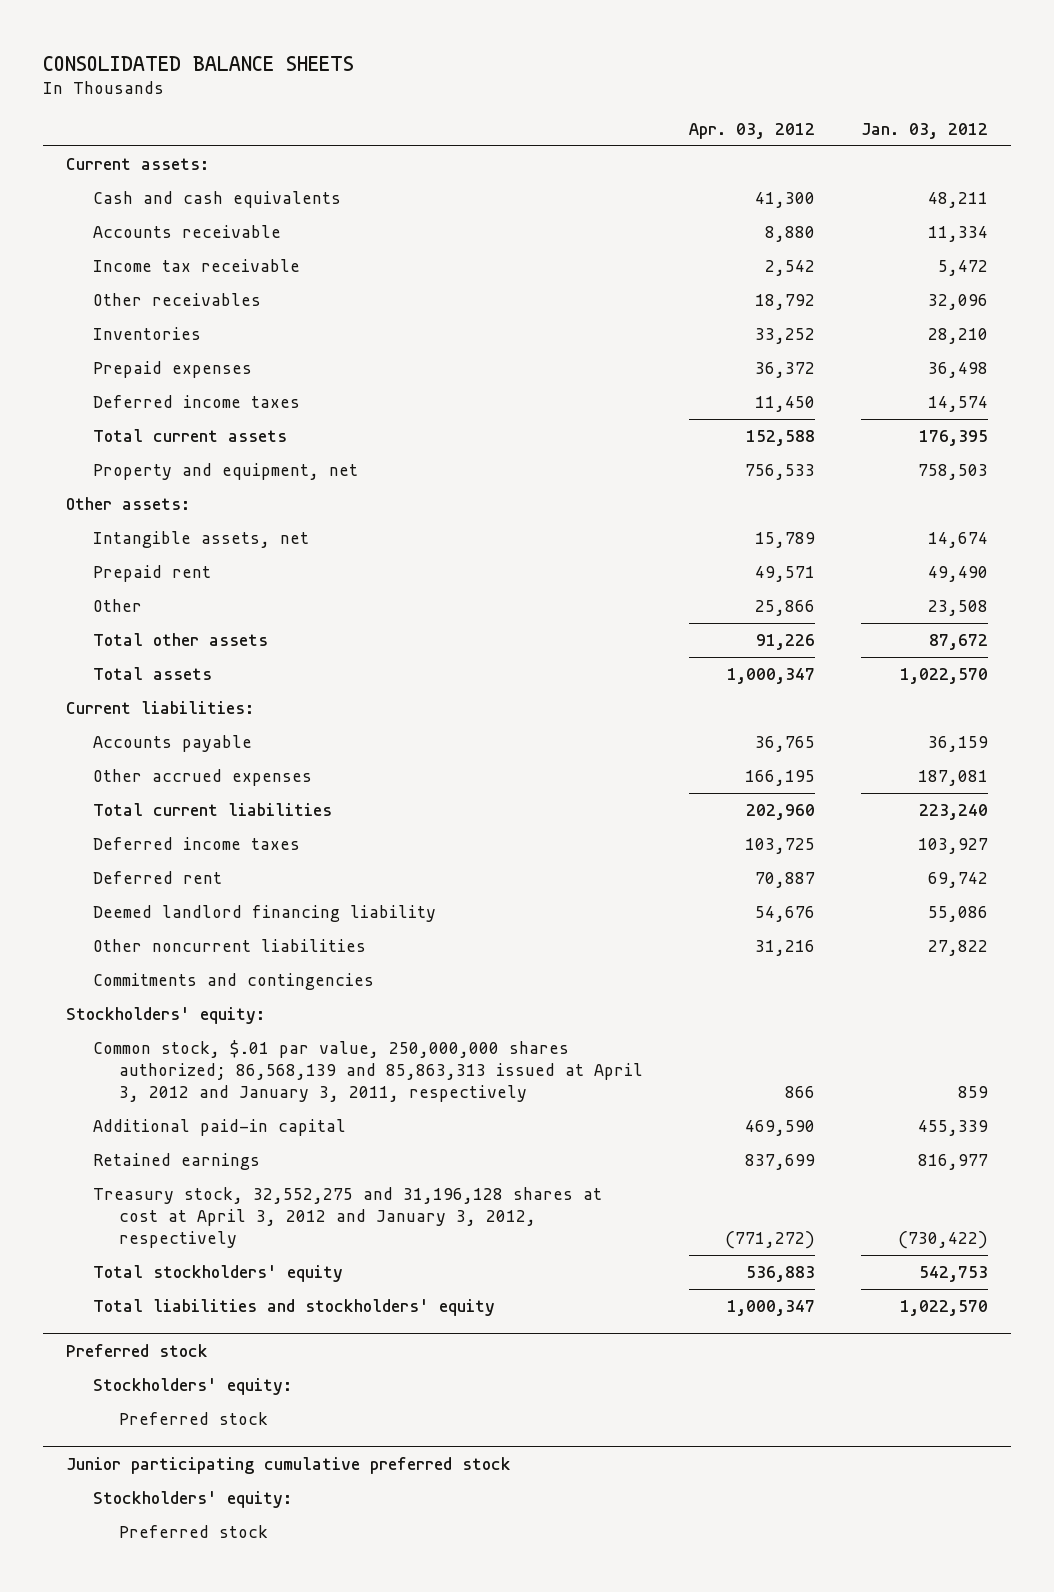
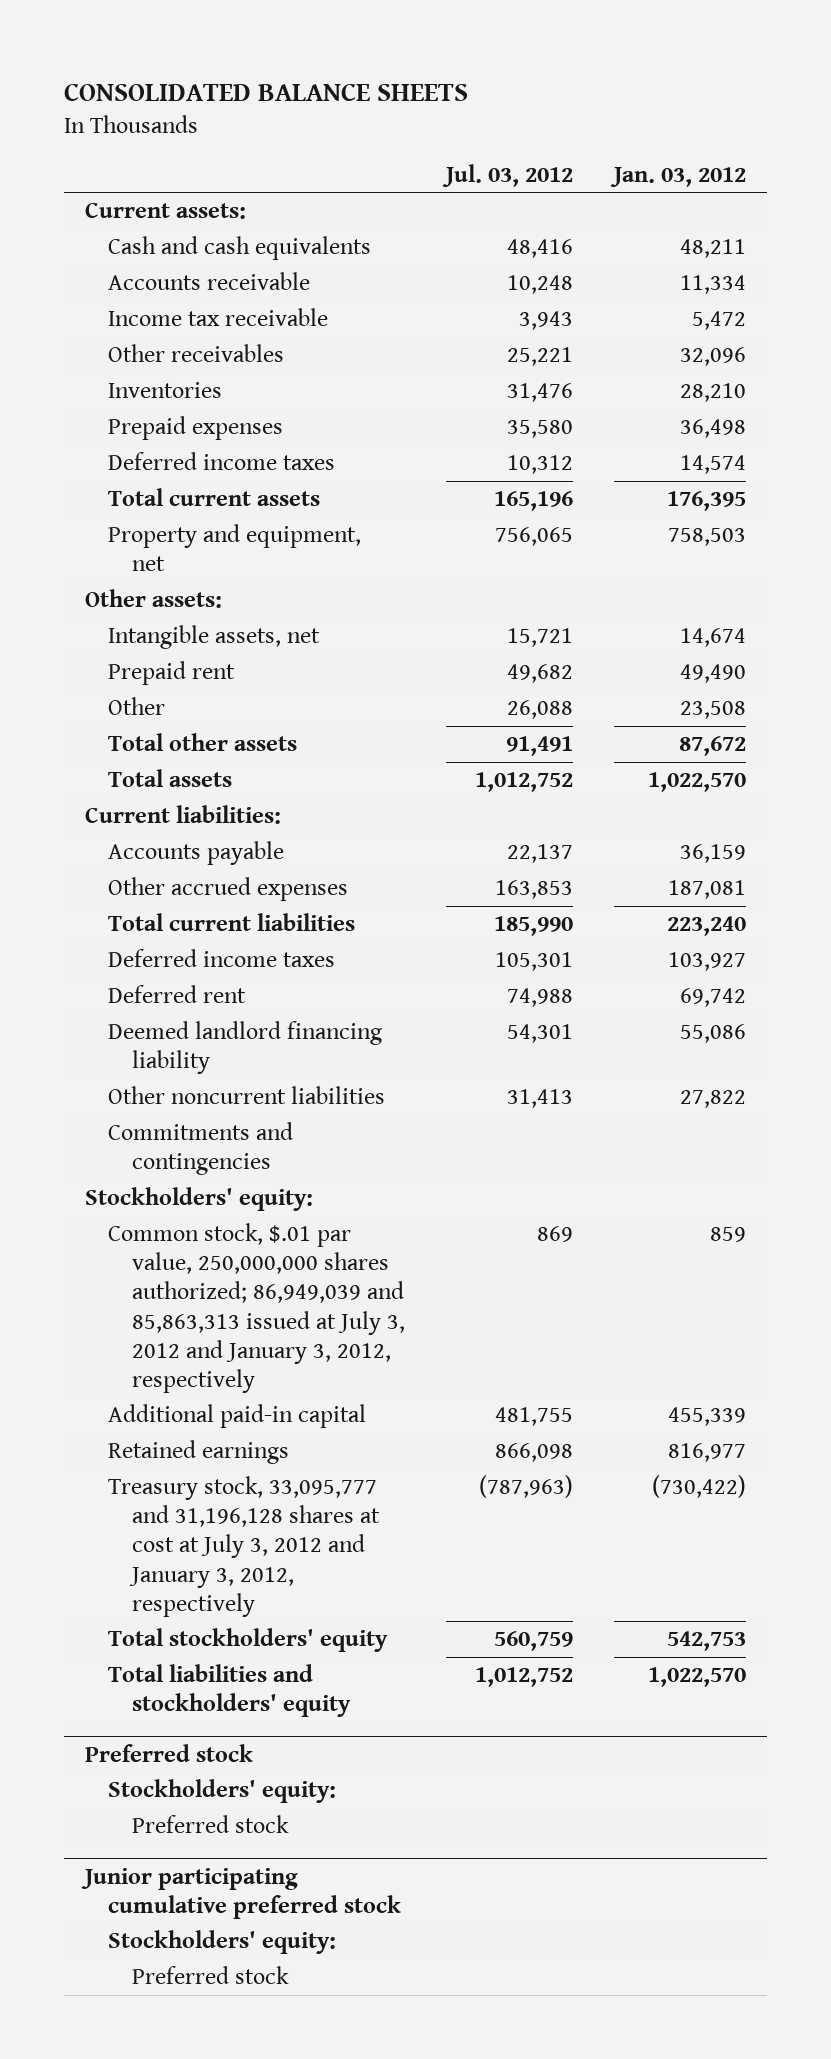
- | Apr. 03, 2012 | Jan. 03, 2012
+ | Jul. 03, 2012 | Jan. 03, 2012
- Common stock, $.01 par value, 250,000,000 shares authorized; 86,568,139 and 85,863,313 issued at April 3, 2012 and January 3, 2011, respectively | 866 | 859
+ Common stock, $.01 par value, 250,000,000 shares authorized; 86,949,039 and 85,863,313 issued at July 3, 2012 and January 3, 2012, respectively | 869 | 859
- Treasury stock, 32,552,275 and 31,196,128 shares at cost at April 3, 2012 and January 3, 2012, respectively | (771,272) | (730,422)
+ Treasury stock, 33,095,777 and 31,196,128 shares at cost at July 3, 2012 and January 3, 2012, respectively | (787,963) | (730,422)

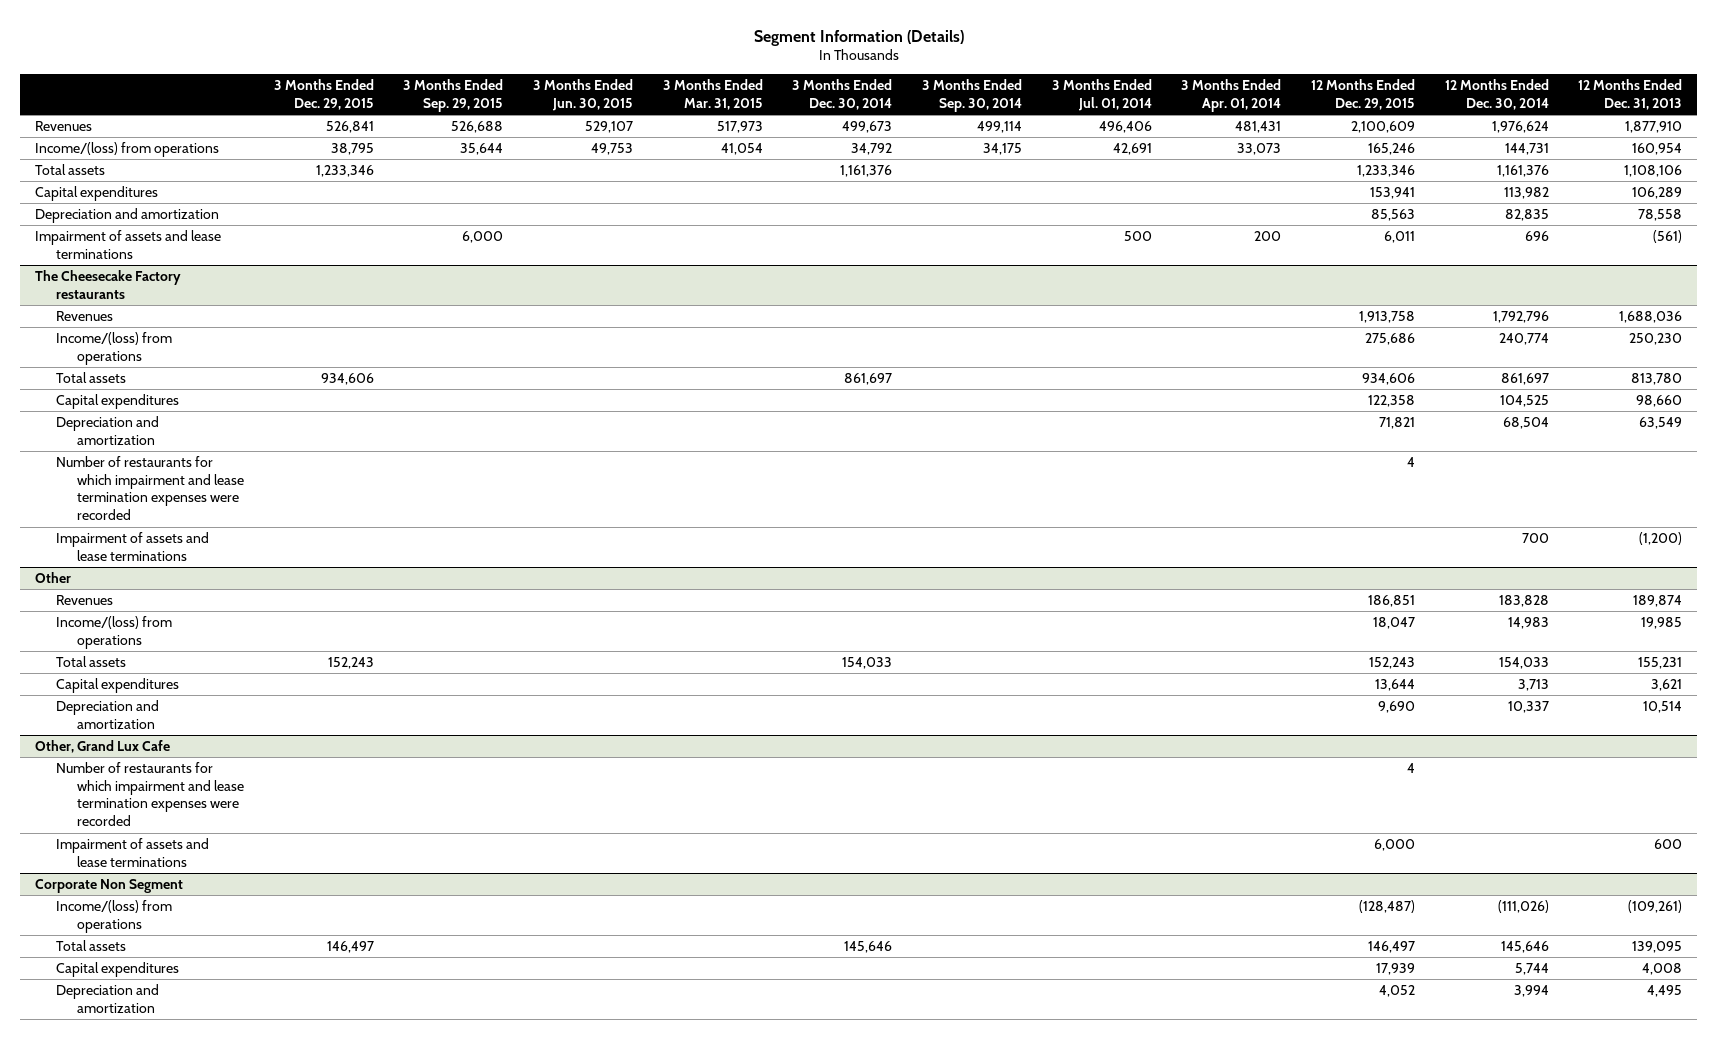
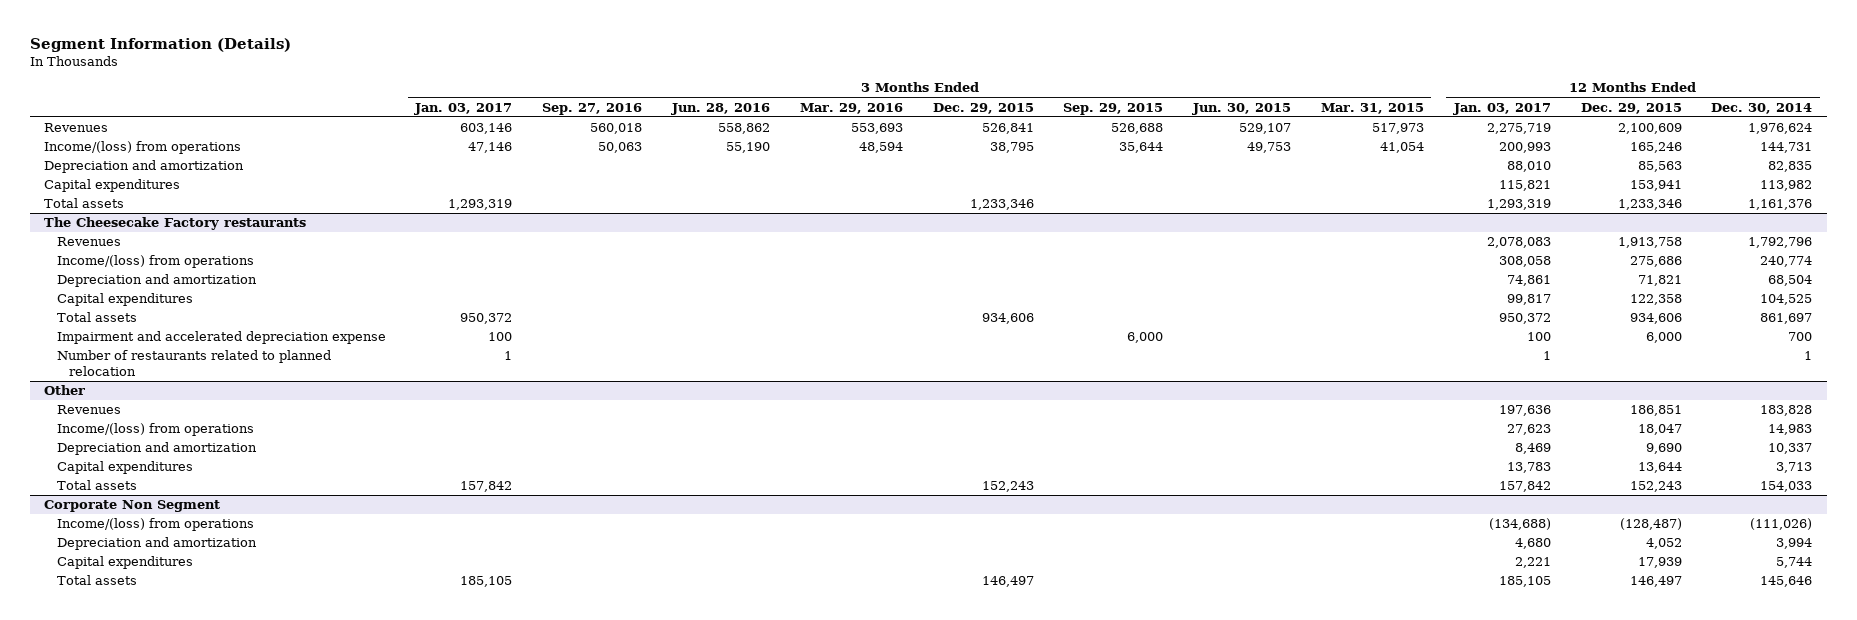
- | 3 Months Ended Dec. 29, 2015 | 3 Months Ended Sep. 29, 2015 | 3 Months Ended Jun. 30, 2015 | 3 Months Ended Mar. 31, 2015 | 3 Months Ended Dec. 30, 2014 | 3 Months Ended Sep. 30, 2014 | 3 Months Ended Jul. 01, 2014 | 3 Months Ended Apr. 01, 2014 | 12 Months Ended Dec. 29, 2015 | 12 Months Ended Dec. 30, 2014 | 12 Months Ended Dec. 31, 2013
+ | 3 Months Ended Jan. 03, 2017 | 3 Months Ended Sep. 27, 2016 | 3 Months Ended Jun. 28, 2016 | 3 Months Ended Mar. 29, 2016 | 3 Months Ended Dec. 29, 2015 | 3 Months Ended Sep. 29, 2015 | 3 Months Ended Jun. 30, 2015 | 3 Months Ended Mar. 31, 2015 | 12 Months Ended Jan. 03, 2017 | 12 Months Ended Dec. 29, 2015 | 12 Months Ended Dec. 30, 2014
- Impairment of assets and lease terminations | | 6,000 | | | | | 500 | 200 | 6,011 | 696 | (561)
moved down: Capital expenditures | | | | | | | | | 115,821 | 153,941 | 113,982
moved down: Total assets | 1,293,319 | | | | 1,233,346 | | | | 1,293,319 | 1,233,346 | 1,161,376
@ The Cheesecake Factory restaurants
- Number of restaurants for which impairment and lease termination expenses were recorded | | | | | | | | | 4 | |
- Impairment of assets and lease terminations | | | | | | | | | | 700 | (1,200)
moved down: Capital expenditures | | | | | | | | | 99,817 | 122,358 | 104,525
moved down: Total assets | 950,372 | | | | 934,606 | | | | 950,372 | 934,606 | 861,697
+ Impairment and accelerated depreciation expense | 100 | | | | | 6,000 | | | 100 | 6,000 | 700
+ Number of restaurants related to planned relocation | 1 | | | | | | | | 1 | | 1
- Other, Grand Lux Cafe
- Number of restaurants for which impairment and lease termination expenses were recorded | | | | | | | | | 4 | |
- Impairment of assets and lease terminations | | | | | | | | | 6,000 | | 600
@ Other
moved down: Capital expenditures | | | | | | | | | 13,783 | 13,644 | 3,713
moved down: Total assets | 157,842 | | | | 152,243 | | | | 157,842 | 152,243 | 154,033
@ Corporate Non Segment
moved down: Capital expenditures | | | | | | | | | 2,221 | 17,939 | 5,744
moved down: Total assets | 185,105 | | | | 146,497 | | | | 185,105 | 146,497 | 145,646

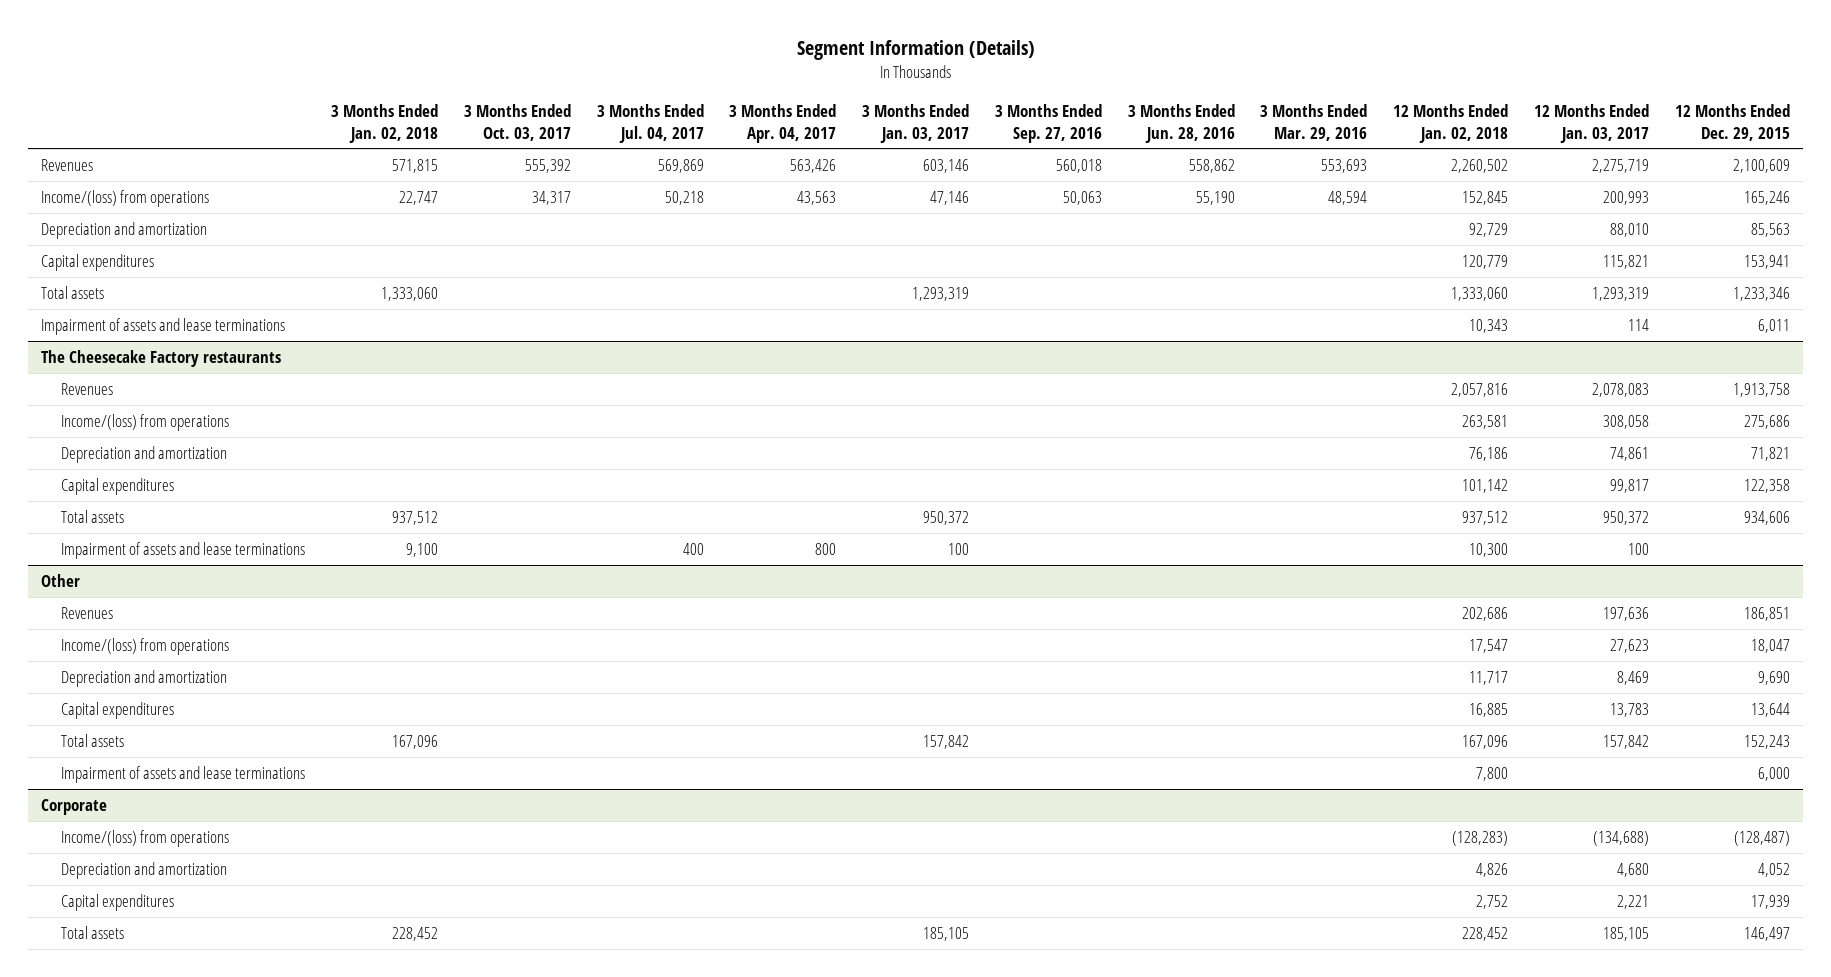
- | 3 Months Ended Jan. 03, 2017 | 3 Months Ended Sep. 27, 2016 | 3 Months Ended Jun. 28, 2016 | 3 Months Ended Mar. 29, 2016 | 3 Months Ended Dec. 29, 2015 | 3 Months Ended Sep. 29, 2015 | 3 Months Ended Jun. 30, 2015 | 3 Months Ended Mar. 31, 2015 | 12 Months Ended Jan. 03, 2017 | 12 Months Ended Dec. 29, 2015 | 12 Months Ended Dec. 30, 2014
+ | 3 Months Ended Jan. 02, 2018 | 3 Months Ended Oct. 03, 2017 | 3 Months Ended Jul. 04, 2017 | 3 Months Ended Apr. 04, 2017 | 3 Months Ended Jan. 03, 2017 | 3 Months Ended Sep. 27, 2016 | 3 Months Ended Jun. 28, 2016 | 3 Months Ended Mar. 29, 2016 | 12 Months Ended Jan. 02, 2018 | 12 Months Ended Jan. 03, 2017 | 12 Months Ended Dec. 29, 2015
+ Impairment of assets and lease terminations | | | | | | | | | 10,343 | 114 | 6,011
@ The Cheesecake Factory restaurants
- Impairment and accelerated depreciation expense | 100 | | | | | 6,000 | | | 100 | 6,000 | 700
- Number of restaurants related to planned relocation | 1 | | | | | | | | 1 | | 1
+ Impairment of assets and lease terminations | 9,100 | | 400 | 800 | 100 | | | | 10,300 | 100 |
- Corporate Non Segment
@ Other
+ Impairment of assets and lease terminations | | | | | | | | | 7,800 | | 6,000
+ Corporate

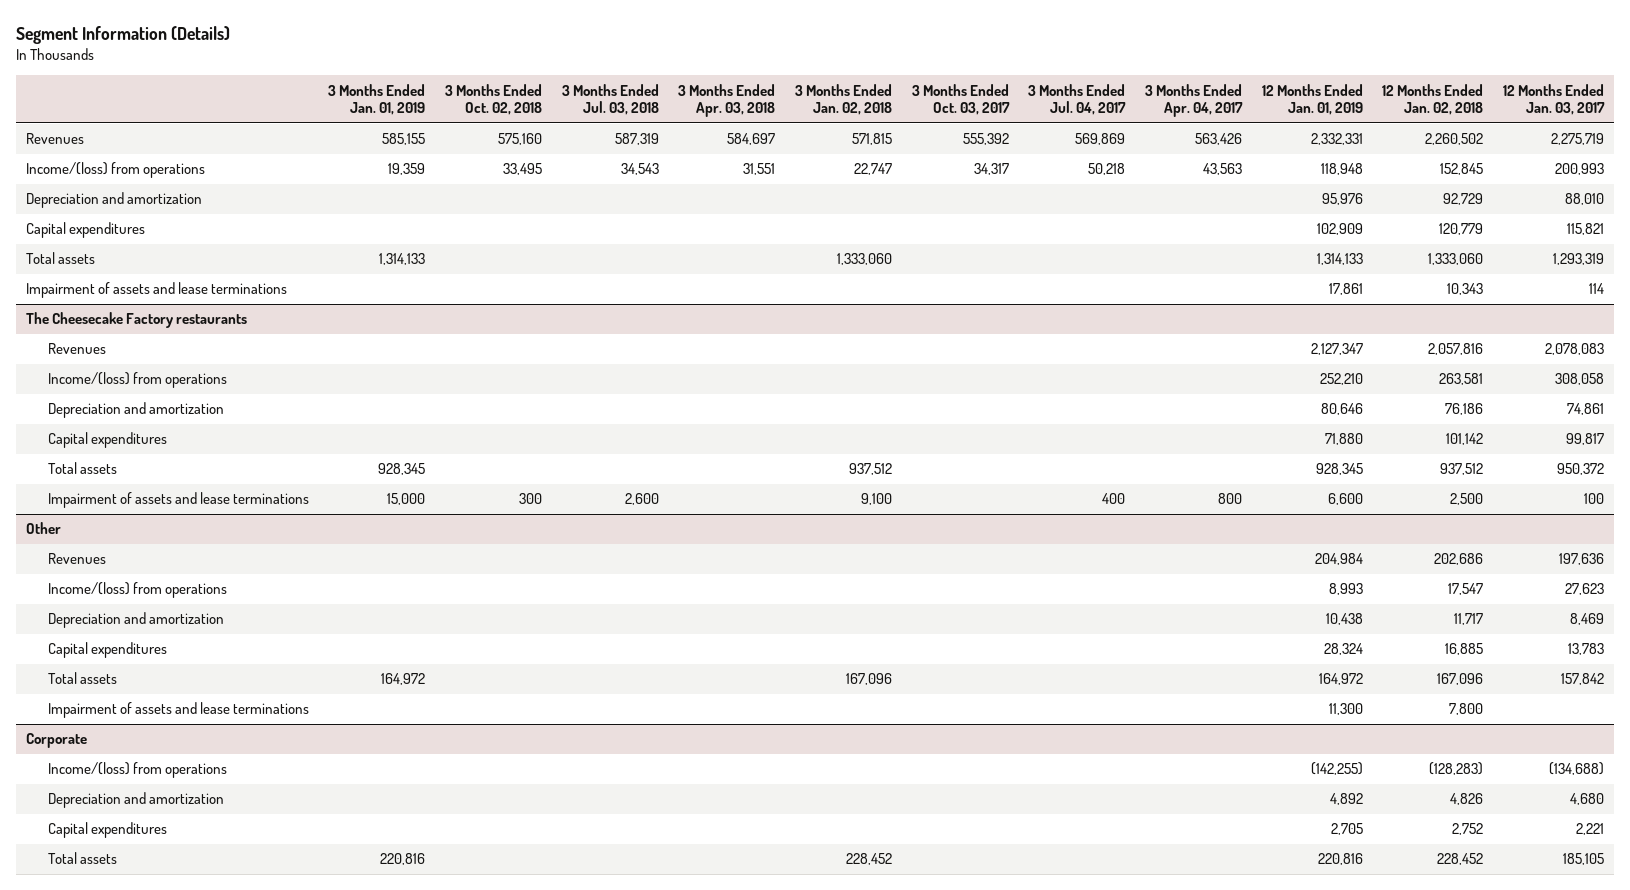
- | 3 Months Ended Jan. 02, 2018 | 3 Months Ended Oct. 03, 2017 | 3 Months Ended Jul. 04, 2017 | 3 Months Ended Apr. 04, 2017 | 3 Months Ended Jan. 03, 2017 | 3 Months Ended Sep. 27, 2016 | 3 Months Ended Jun. 28, 2016 | 3 Months Ended Mar. 29, 2016 | 12 Months Ended Jan. 02, 2018 | 12 Months Ended Jan. 03, 2017 | 12 Months Ended Dec. 29, 2015
+ | 3 Months Ended Jan. 01, 2019 | 3 Months Ended Oct. 02, 2018 | 3 Months Ended Jul. 03, 2018 | 3 Months Ended Apr. 03, 2018 | 3 Months Ended Jan. 02, 2018 | 3 Months Ended Oct. 03, 2017 | 3 Months Ended Jul. 04, 2017 | 3 Months Ended Apr. 04, 2017 | 12 Months Ended Jan. 01, 2019 | 12 Months Ended Jan. 02, 2018 | 12 Months Ended Jan. 03, 2017
@ The Cheesecake Factory restaurants
- Impairment of assets and lease terminations | 9,100 | | 400 | 800 | 100 | | | | 10,300 | 100 |
+ Impairment of assets and lease terminations | 15,000 | 300 | 2,600 | | 9,100 | | 400 | 800 | 6,600 | 2,500 | 100

